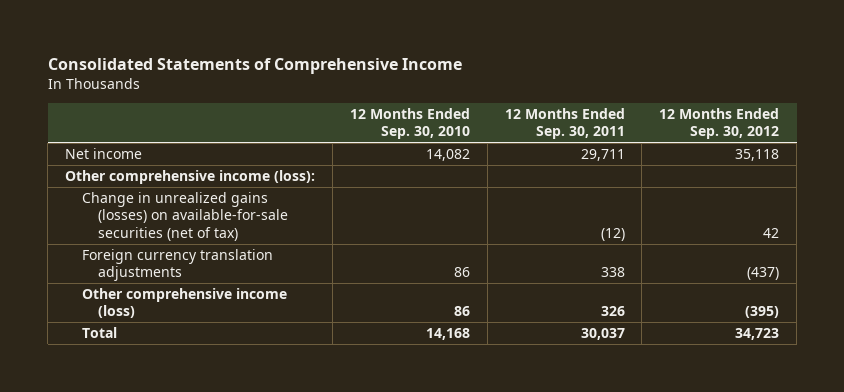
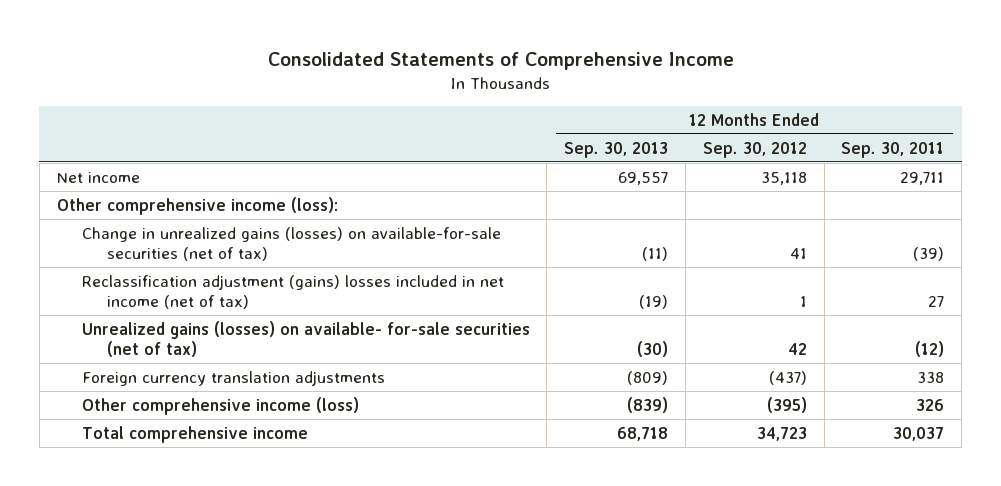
- | 12 Months Ended Sep. 30, 2010 | 12 Months Ended Sep. 30, 2011 | 12 Months Ended Sep. 30, 2012
+ | 12 Months Ended Sep. 30, 2013 | 12 Months Ended Sep. 30, 2012 | 12 Months Ended Sep. 30, 2011
- Change in unrealized gains (losses) on available-for-sale securities (net of tax) | | (12) | 42
+ Change in unrealized gains (losses) on available-for-sale securities (net of tax) | (11) | 41 | (39)
+ Reclassification adjustment (gains) losses included in net income (net of tax) | (19) | 1 | 27
+ Unrealized gains (losses) on available- for-sale securities (net of tax) | (30) | 42 | (12)
- Total | 14,168 | 30,037 | 34,723
+ Total comprehensive income | 68,718 | 34,723 | 30,037

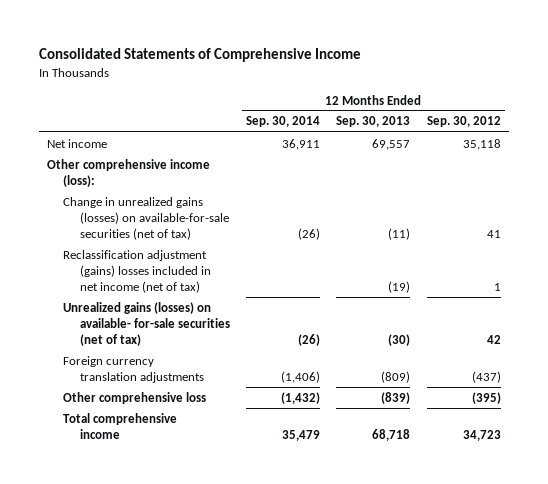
- | 12 Months Ended Sep. 30, 2013 | 12 Months Ended Sep. 30, 2012 | 12 Months Ended Sep. 30, 2011
+ | 12 Months Ended Sep. 30, 2014 | 12 Months Ended Sep. 30, 2013 | 12 Months Ended Sep. 30, 2012
- Other comprehensive income (loss) | (839) | (395) | 326
+ Other comprehensive loss | (1,432) | (839) | (395)

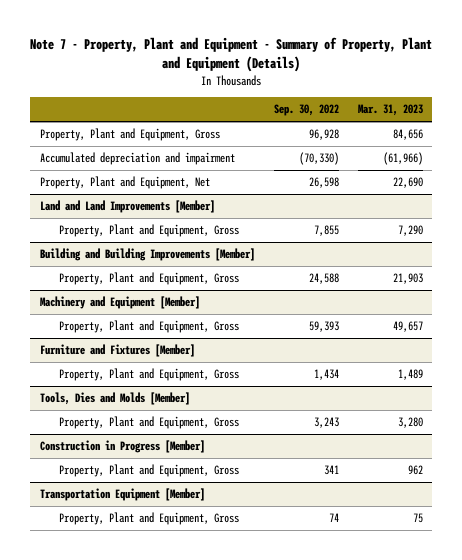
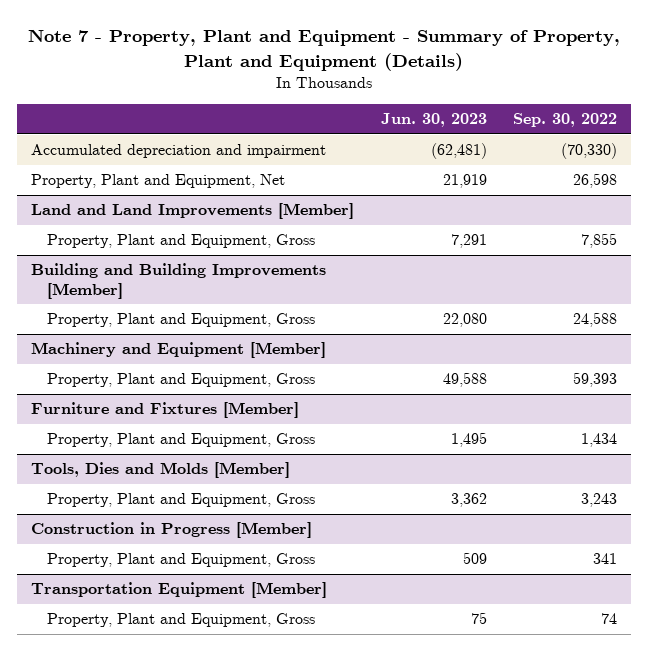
- | Sep. 30, 2022 | Mar. 31, 2023
+ | Jun. 30, 2023 | Sep. 30, 2022
- Property, Plant and Equipment, Gross | 96,928 | 84,656

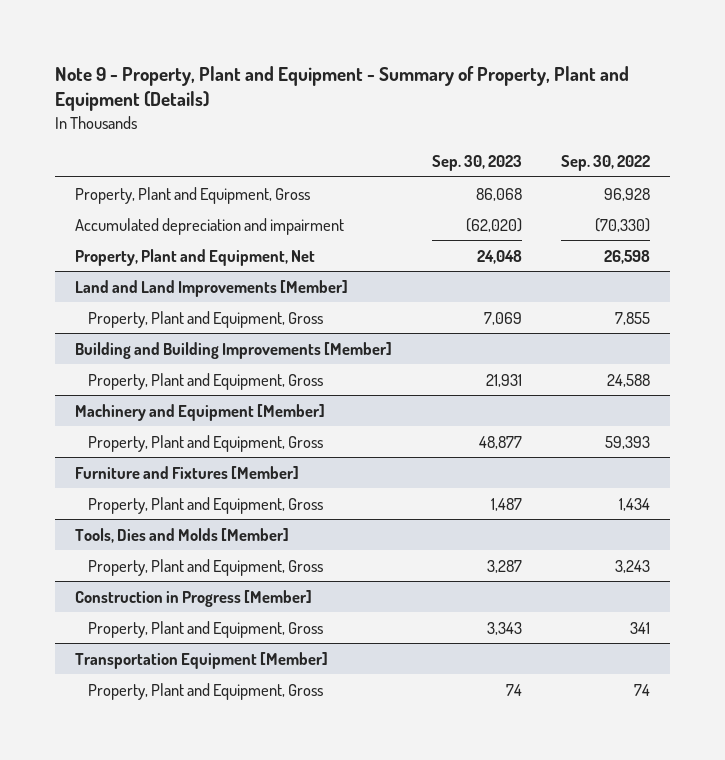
- Note 7 - Property, Plant and Equipment - Summary of Property, Plant and Equipment (Details)
+ Note 9 - Property, Plant and Equipment - Summary of Property, Plant and Equipment (Details)
- | Jun. 30, 2023 | Sep. 30, 2022
+ | Sep. 30, 2023 | Sep. 30, 2022
+ Property, Plant and Equipment, Gross | 86,068 | 96,928

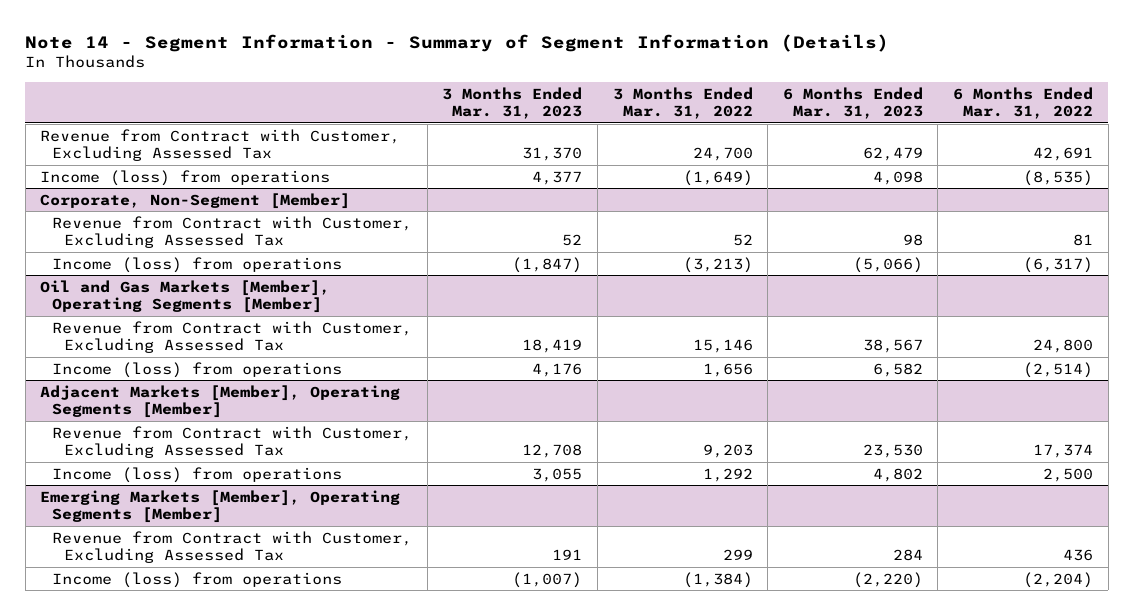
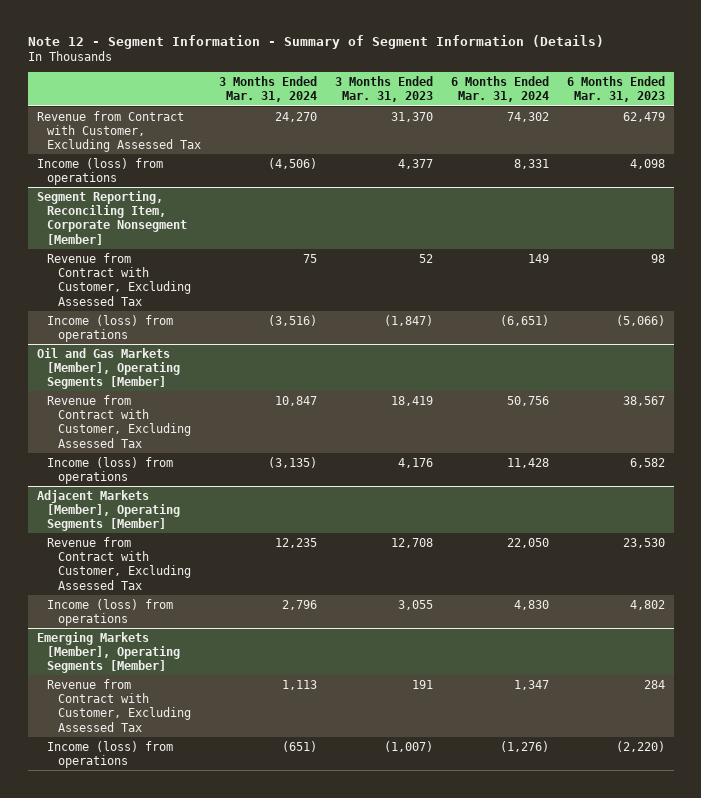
- Note 14 - Segment Information - Summary of Segment Information (Details)
+ Note 12 - Segment Information - Summary of Segment Information (Details)
- | 3 Months Ended Mar. 31, 2023 | 3 Months Ended Mar. 31, 2022 | 6 Months Ended Mar. 31, 2023 | 6 Months Ended Mar. 31, 2022
+ | 3 Months Ended Mar. 31, 2024 | 3 Months Ended Mar. 31, 2023 | 6 Months Ended Mar. 31, 2024 | 6 Months Ended Mar. 31, 2023
- Corporate, Non-Segment [Member]
+ Segment Reporting, Reconciling Item, Corporate Nonsegment [Member]

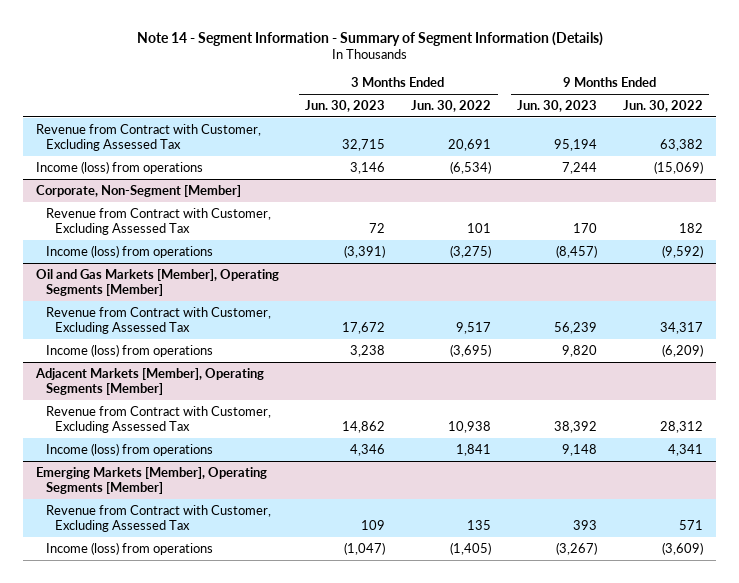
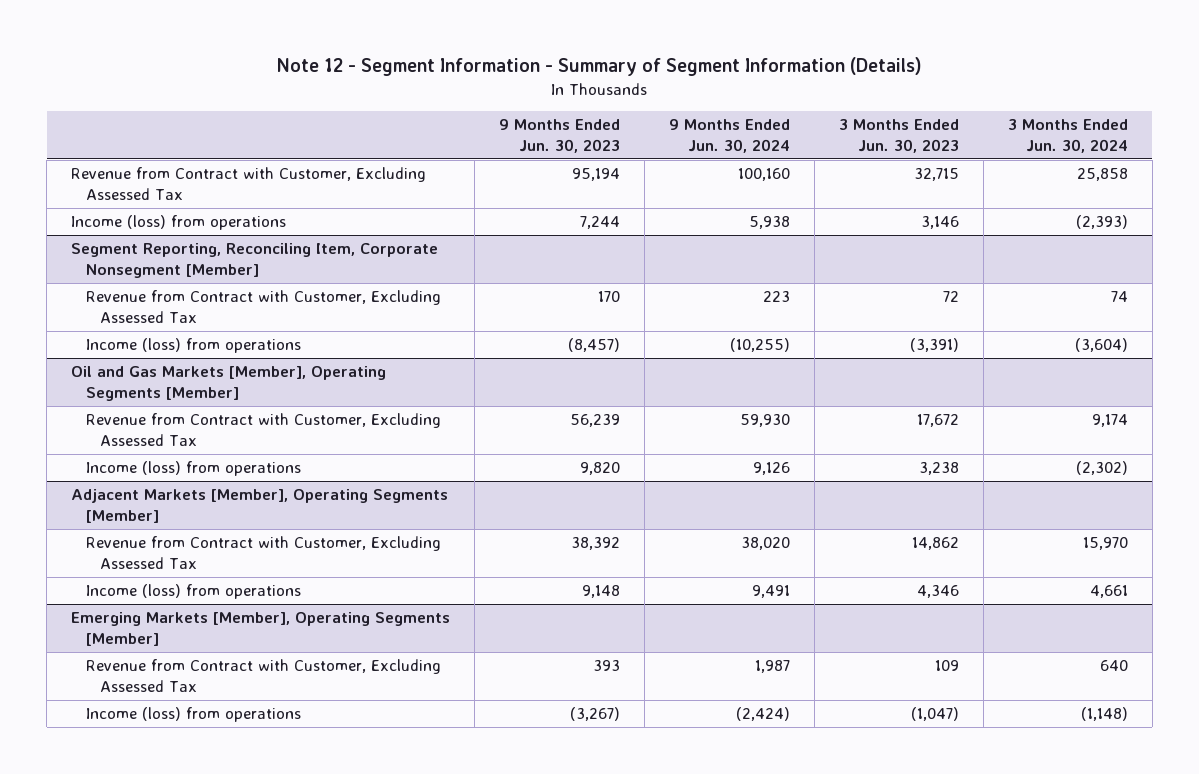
- Note 14 - Segment Information - Summary of Segment Information (Details)
+ Note 12 - Segment Information - Summary of Segment Information (Details)
- | 3 Months Ended Jun. 30, 2023 | 3 Months Ended Jun. 30, 2022 | 9 Months Ended Jun. 30, 2023 | 9 Months Ended Jun. 30, 2022
+ | 9 Months Ended Jun. 30, 2023 | 9 Months Ended Jun. 30, 2024 | 3 Months Ended Jun. 30, 2023 | 3 Months Ended Jun. 30, 2024
- Corporate, Non-Segment [Member]
+ Segment Reporting, Reconciling Item, Corporate Nonsegment [Member]

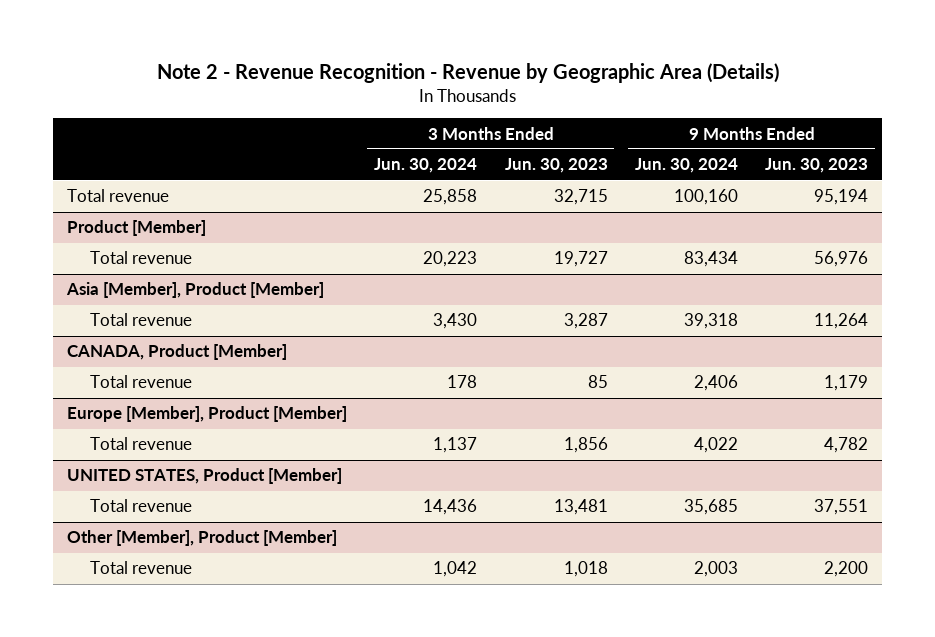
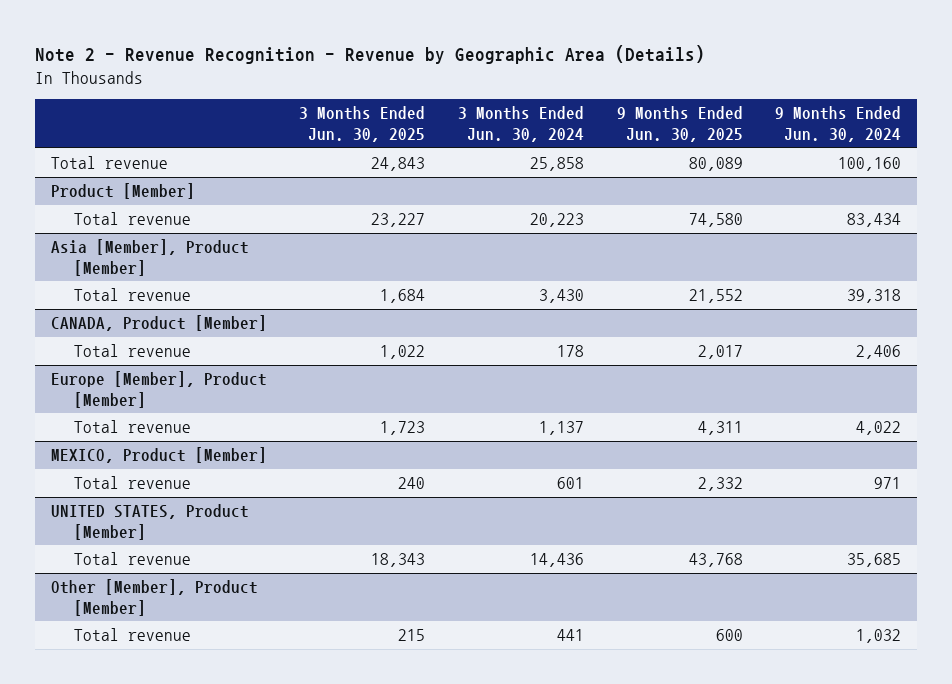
- | 3 Months Ended Jun. 30, 2024 | 3 Months Ended Jun. 30, 2023 | 9 Months Ended Jun. 30, 2024 | 9 Months Ended Jun. 30, 2023
+ | 3 Months Ended Jun. 30, 2025 | 3 Months Ended Jun. 30, 2024 | 9 Months Ended Jun. 30, 2025 | 9 Months Ended Jun. 30, 2024
+ MEXICO, Product [Member]
+ Total revenue | 240 | 601 | 2,332 | 971
@ Other [Member], Product [Member]
- Total revenue | 1,042 | 1,018 | 2,003 | 2,200
+ Total revenue | 215 | 441 | 600 | 1,032

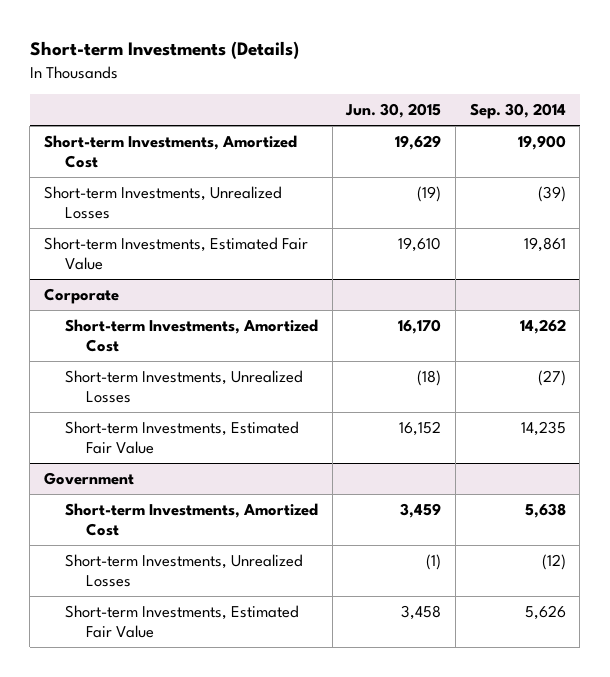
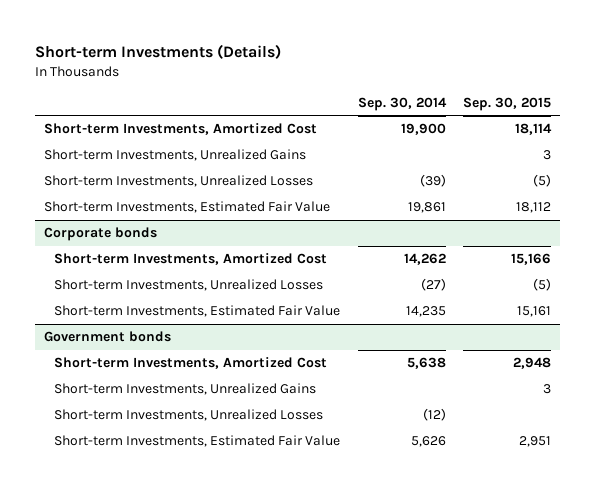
- | Jun. 30, 2015 | Sep. 30, 2014
+ | Sep. 30, 2014 | Sep. 30, 2015
+ Short-term Investments, Unrealized Gains | | 3
- Corporate
+ Corporate bonds
- Government
+ Government bonds
+ Short-term Investments, Unrealized Gains | | 3

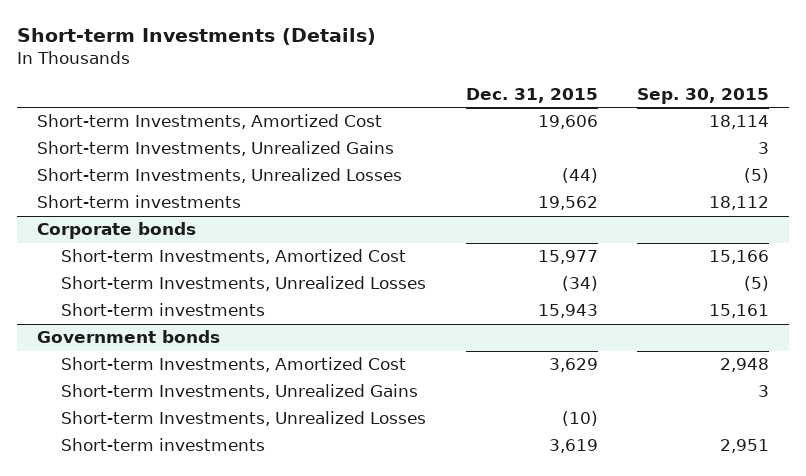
- | Sep. 30, 2014 | Sep. 30, 2015
+ | Dec. 31, 2015 | Sep. 30, 2015
- Short-term Investments, Estimated Fair Value | 19,861 | 18,112
+ Short-term investments | 19,562 | 18,112
@ Corporate bonds
- Short-term Investments, Estimated Fair Value | 14,235 | 15,161
+ Short-term investments | 15,943 | 15,161
@ Government bonds
- Short-term Investments, Estimated Fair Value | 5,626 | 2,951
+ Short-term investments | 3,619 | 2,951

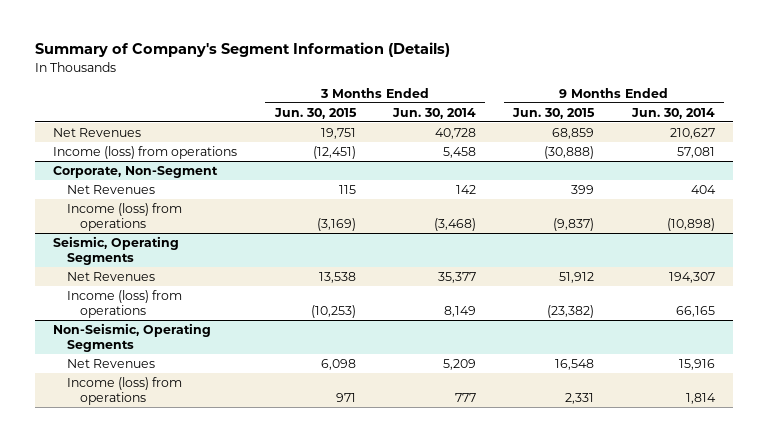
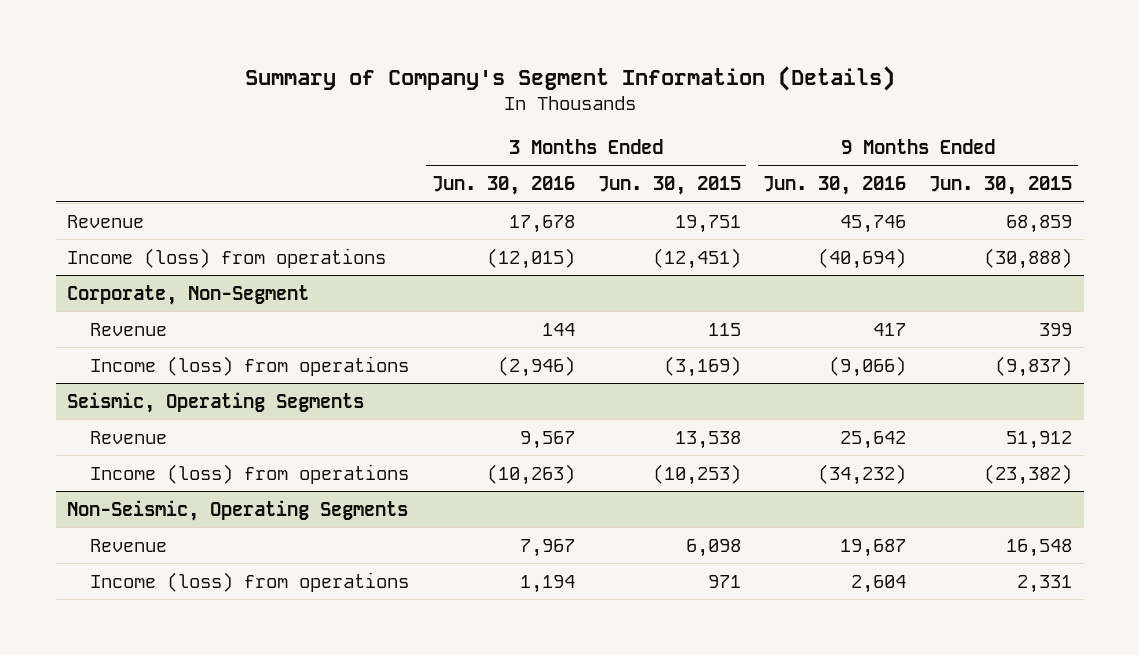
- | 3 Months Ended Jun. 30, 2015 | 3 Months Ended Jun. 30, 2014 | 9 Months Ended Jun. 30, 2015 | 9 Months Ended Jun. 30, 2014
+ | 3 Months Ended Jun. 30, 2016 | 3 Months Ended Jun. 30, 2015 | 9 Months Ended Jun. 30, 2016 | 9 Months Ended Jun. 30, 2015
- Net Revenues | 19,751 | 40,728 | 68,859 | 210,627
+ Revenue | 17,678 | 19,751 | 45,746 | 68,859
@ Corporate, Non-Segment
- Net Revenues | 115 | 142 | 399 | 404
+ Revenue | 144 | 115 | 417 | 399
@ Seismic, Operating Segments
- Net Revenues | 13,538 | 35,377 | 51,912 | 194,307
+ Revenue | 9,567 | 13,538 | 25,642 | 51,912
@ Non-Seismic, Operating Segments
- Net Revenues | 6,098 | 5,209 | 16,548 | 15,916
+ Revenue | 7,967 | 6,098 | 19,687 | 16,548

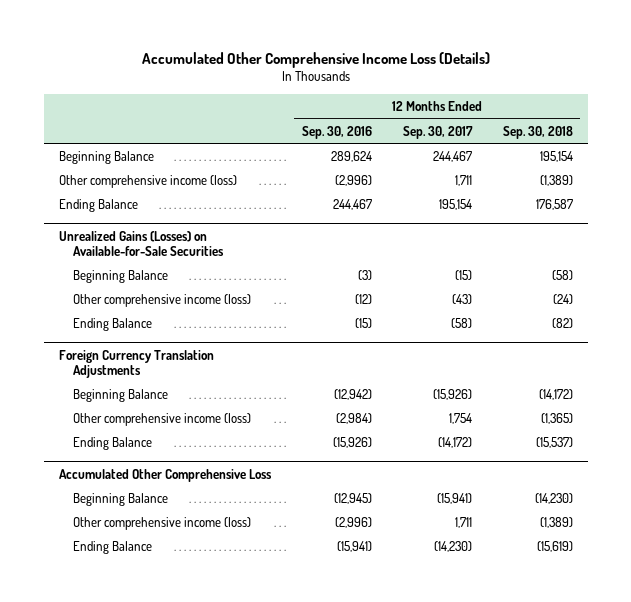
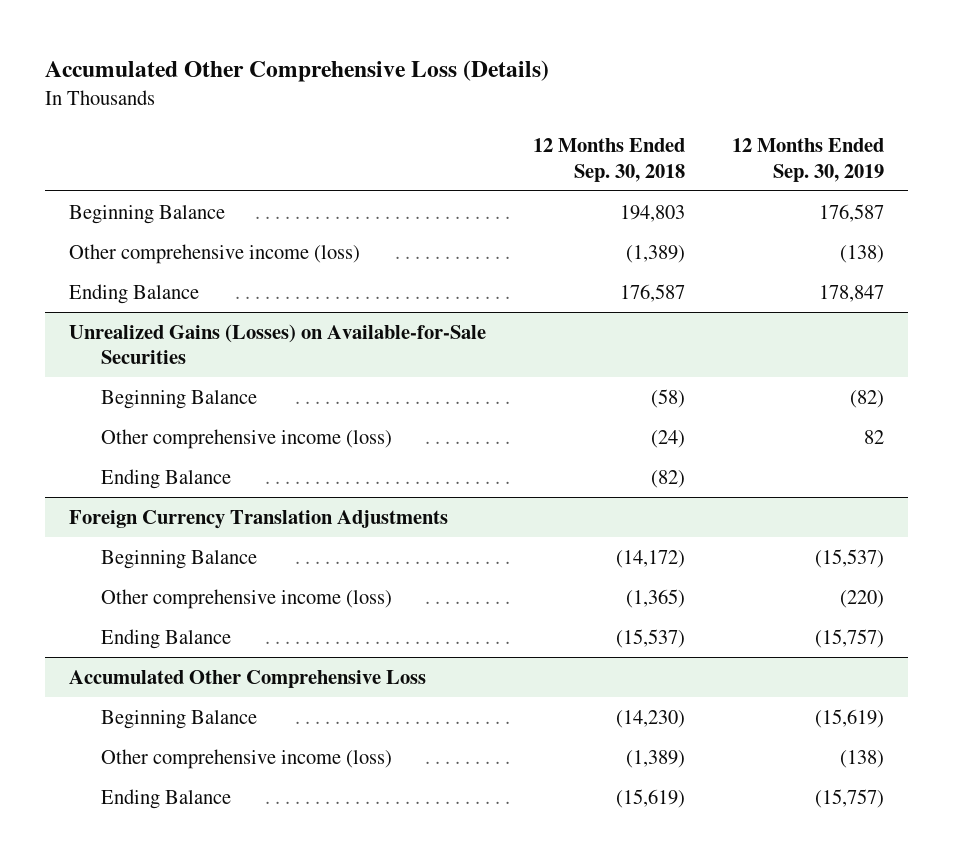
- Accumulated Other Comprehensive Income Loss (Details)
+ Accumulated Other Comprehensive Loss (Details)
- | 12 Months Ended Sep. 30, 2016 | 12 Months Ended Sep. 30, 2017 | 12 Months Ended Sep. 30, 2018
+ | 12 Months Ended Sep. 30, 2018 | 12 Months Ended Sep. 30, 2019
- Beginning Balance | 289,624 | 244,467 | 195,154
+ Beginning Balance | 194,803 | 176,587

